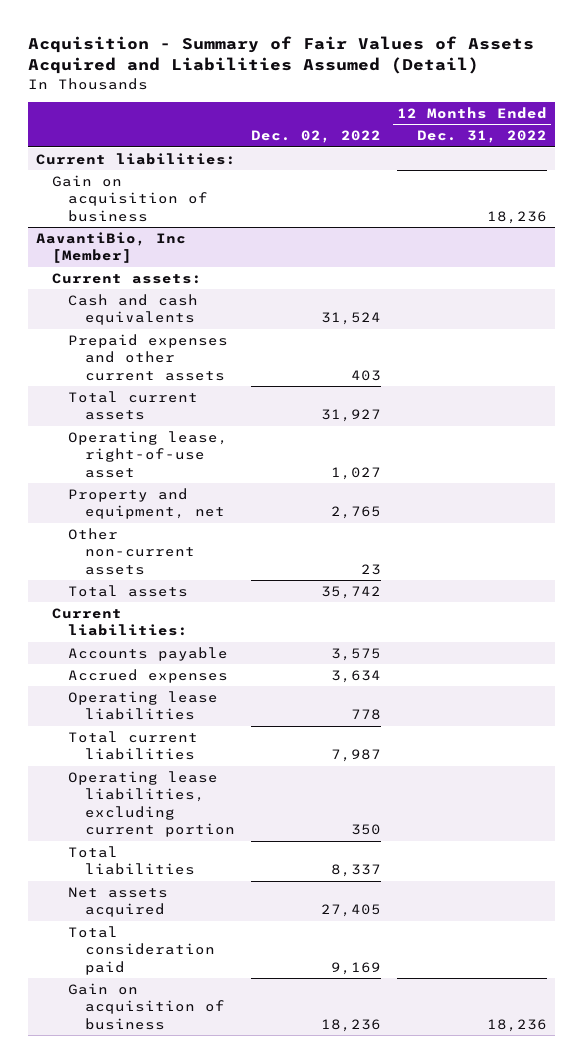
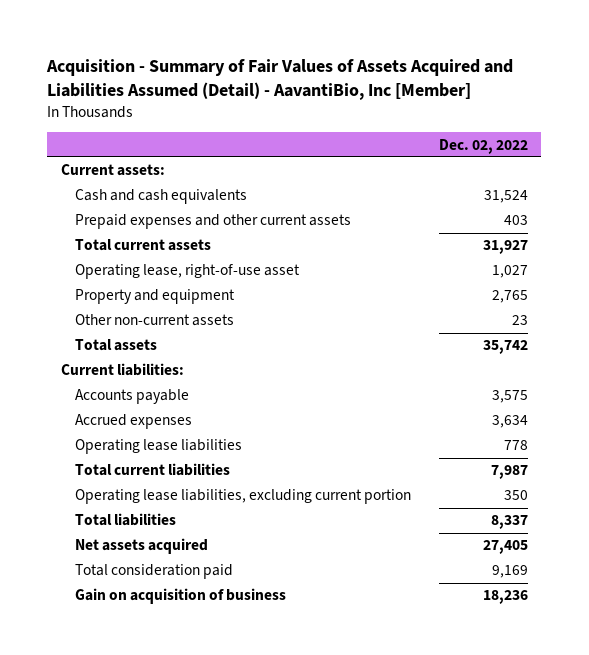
- Acquisition - Summary of Fair Values of Assets Acquired and Liabilities Assumed (Detail)
+ Acquisition - Summary of Fair Values of Assets Acquired and Liabilities Assumed (Detail) - AavantiBio, Inc [Member]
- | Dec. 02, 2022 | 12 Months Ended Dec. 31, 2022
+ | Dec. 02, 2022
- Current liabilities:
- Gain on acquisition of business | | 18,236
- AavantiBio, Inc [Member]
- Property and equipment, net | 2,765 |
+ Property and equipment | 2,765

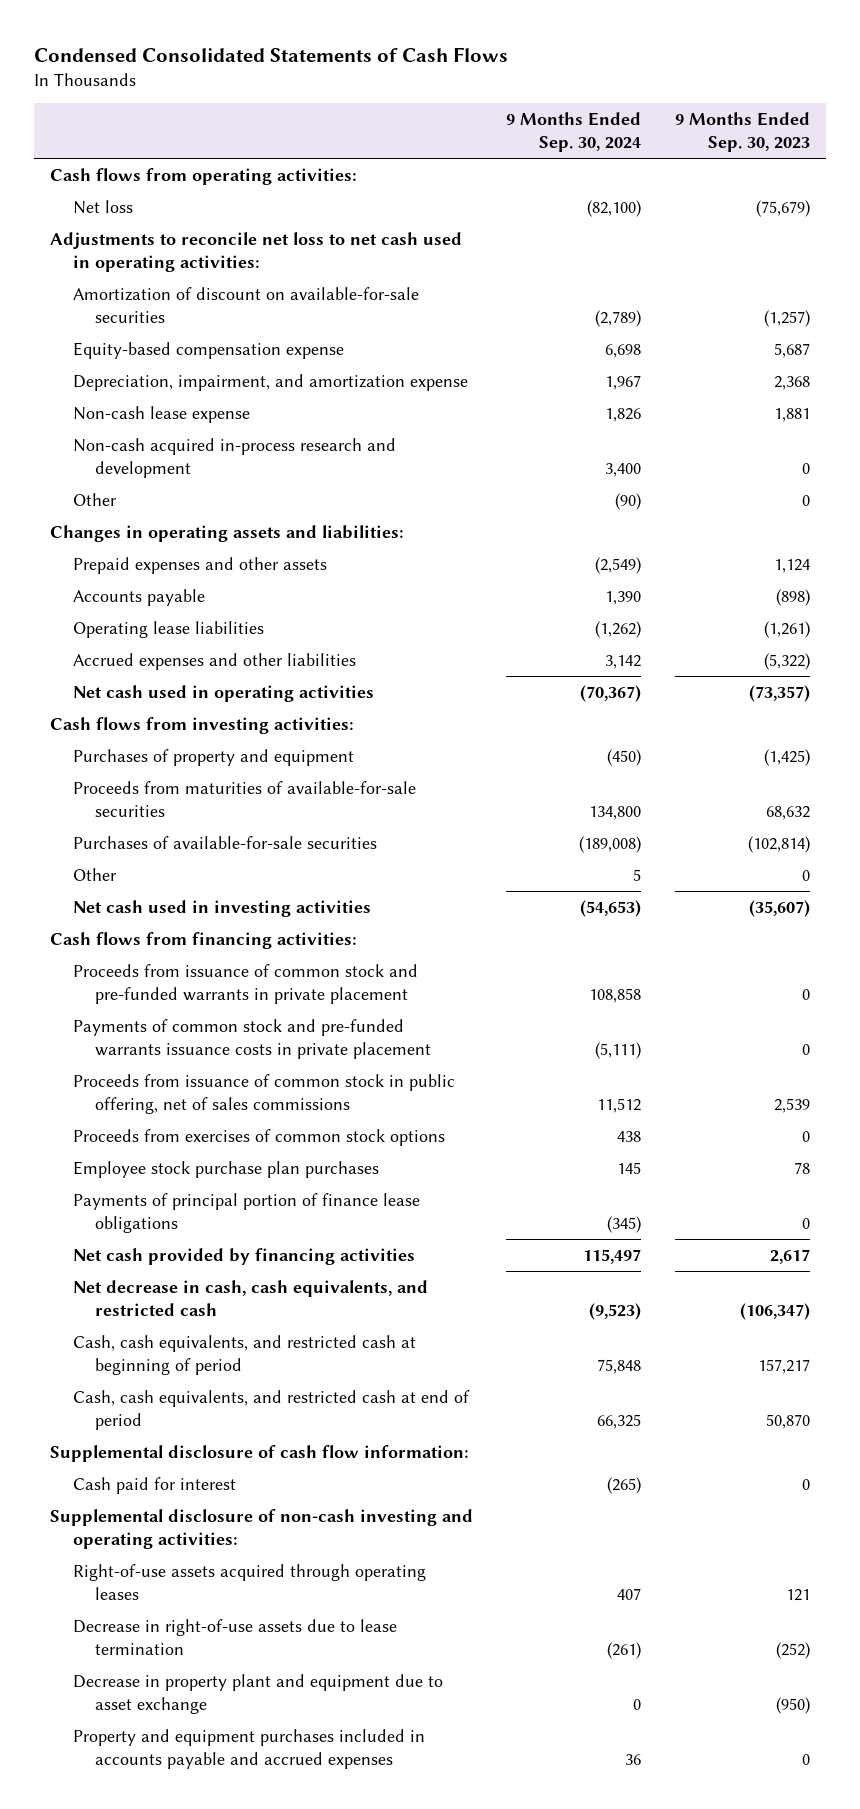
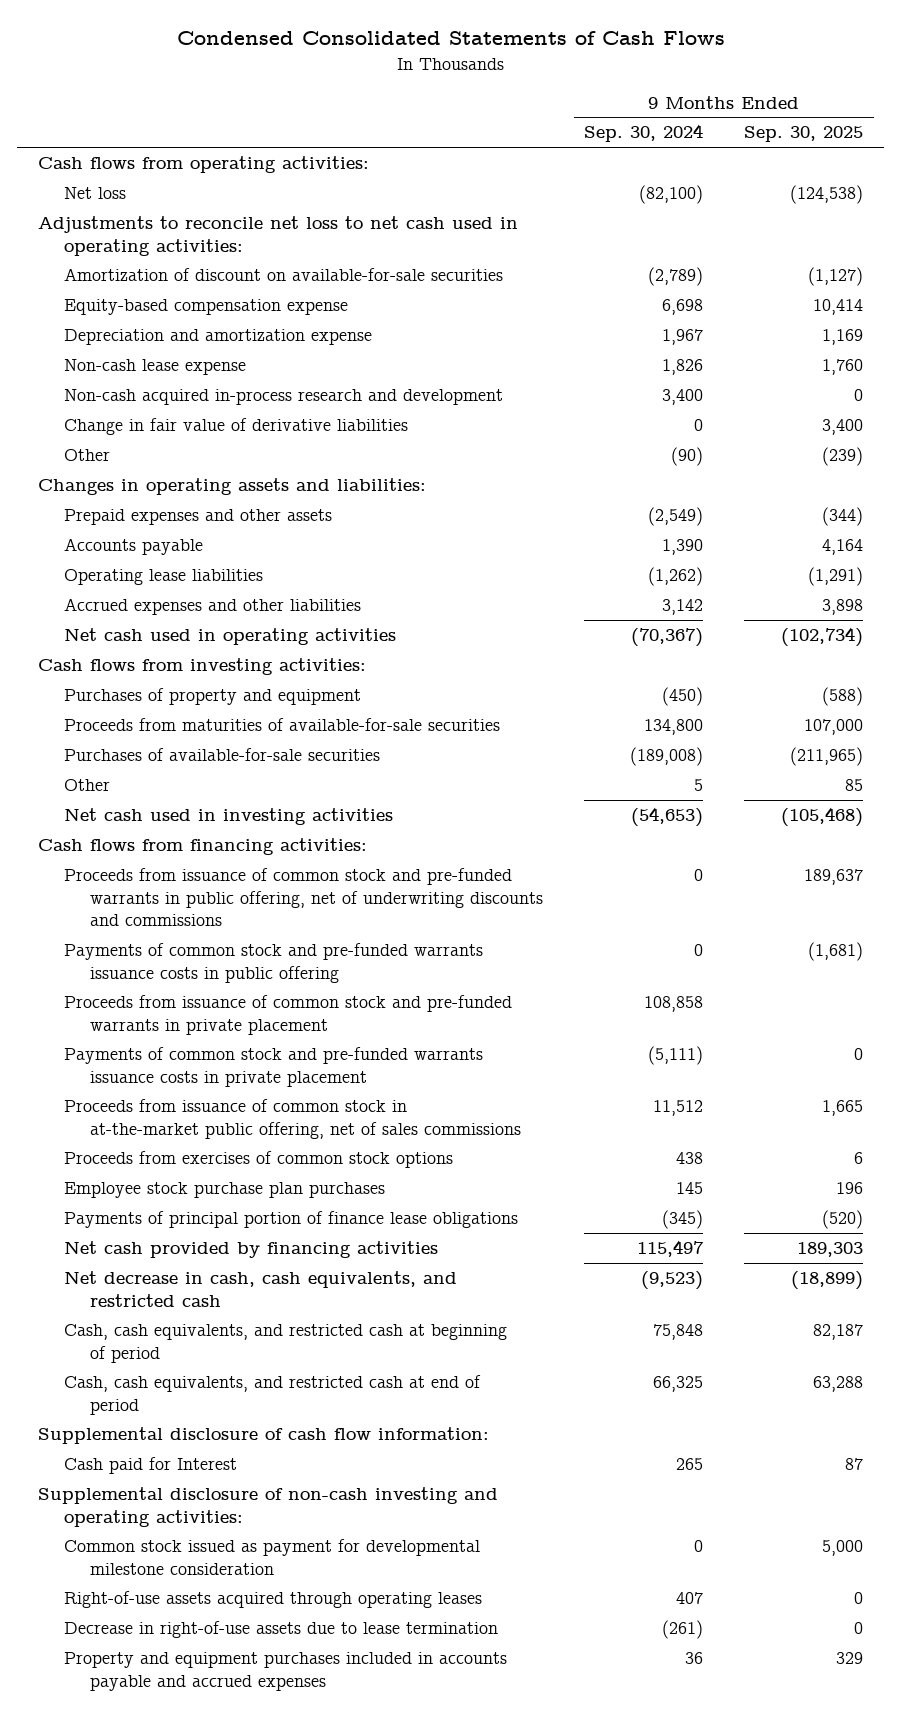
- | 9 Months Ended Sep. 30, 2024 | 9 Months Ended Sep. 30, 2023
+ | 9 Months Ended Sep. 30, 2024 | 9 Months Ended Sep. 30, 2025
- Depreciation, impairment, and amortization expense | 1,967 | 2,368
+ Depreciation and amortization expense | 1,967 | 1,169
+ Change in fair value of derivative liabilities | 0 | 3,400
+ Proceeds from issuance of common stock and pre-funded warrants in public offering, net of underwriting discounts and commissions | 0 | 189,637
+ Payments of common stock and pre-funded warrants issuance costs in public offering | 0 | (1,681)
- Proceeds from issuance of common stock in public offering, net of sales commissions | 11,512 | 2,539
+ Proceeds from issuance of common stock in at-the-market public offering, net of sales commissions | 11,512 | 1,665
- Cash paid for interest | (265) | 0
+ Cash paid for Interest | 265 | 87
+ Common stock issued as payment for developmental milestone consideration | 0 | 5,000
- Decrease in property plant and equipment due to asset exchange | 0 | (950)

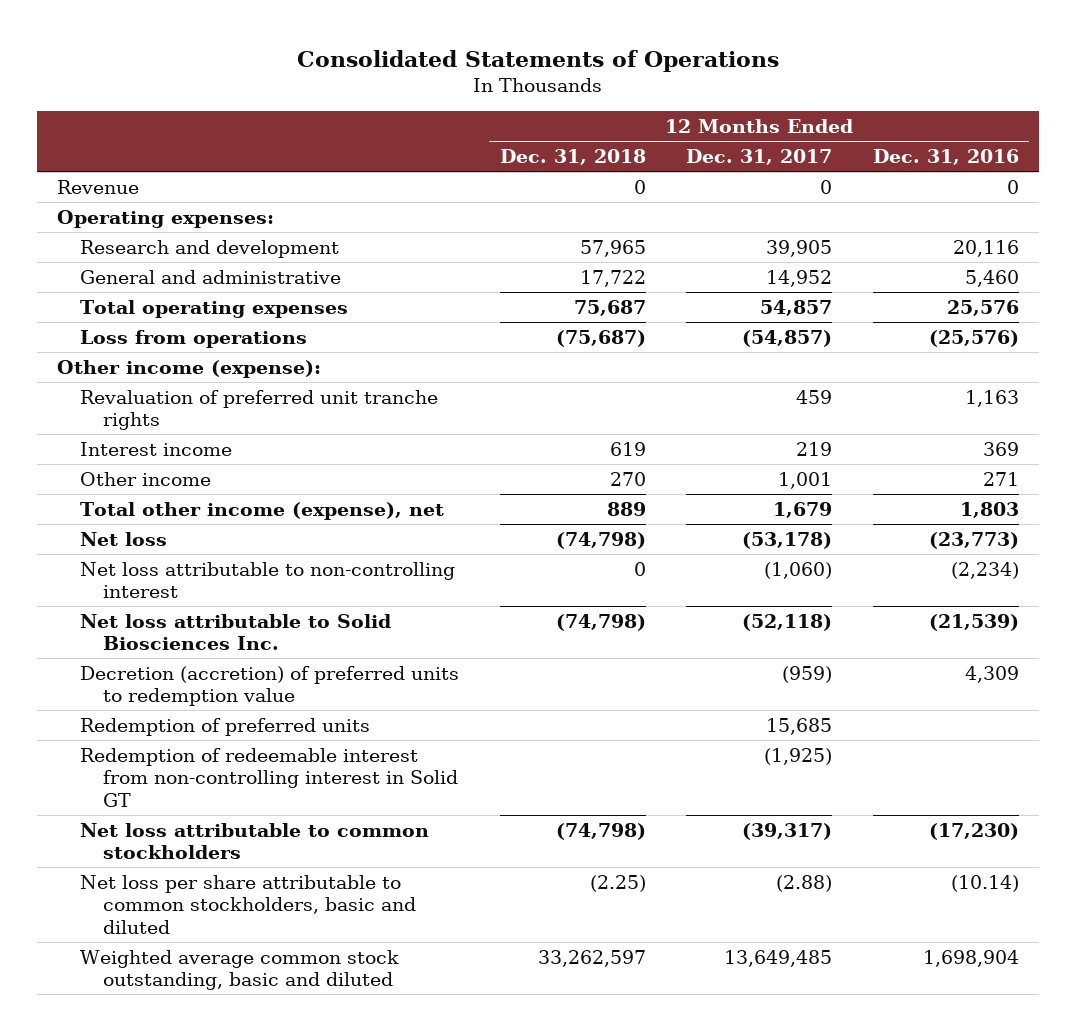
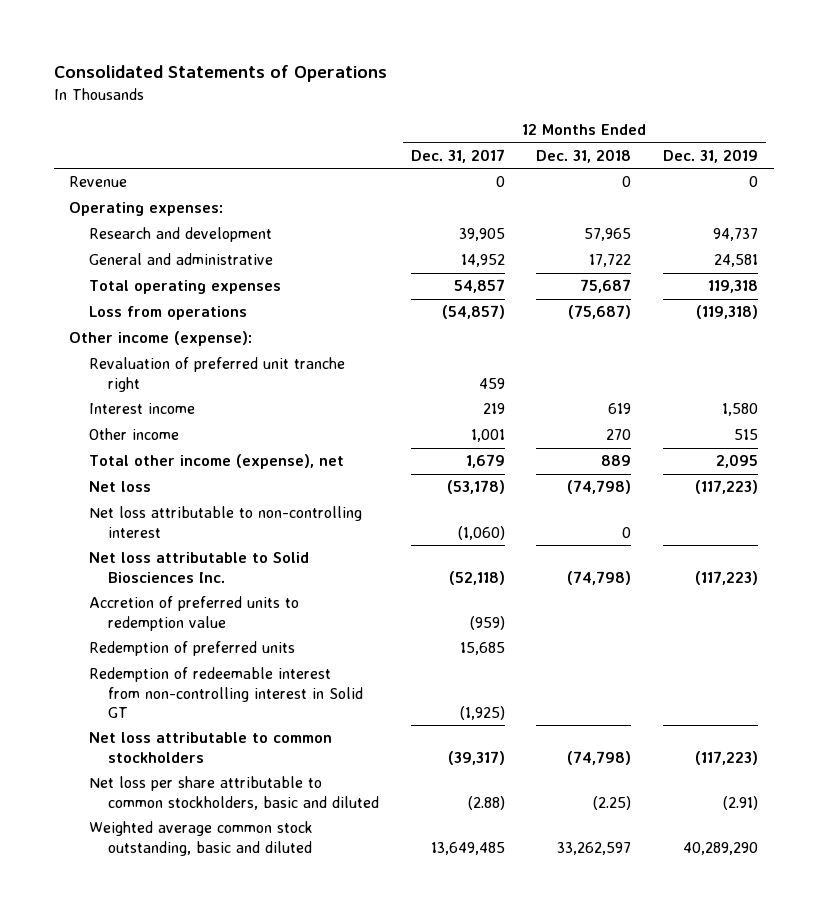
- | 12 Months Ended Dec. 31, 2018 | 12 Months Ended Dec. 31, 2017 | 12 Months Ended Dec. 31, 2016
+ | 12 Months Ended Dec. 31, 2017 | 12 Months Ended Dec. 31, 2018 | 12 Months Ended Dec. 31, 2019
- Revaluation of preferred unit tranche rights | | 459 | 1,163
+ Revaluation of preferred unit tranche right | 459 | |
- Decretion (accretion) of preferred units to redemption value | | (959) | 4,309
+ Accretion of preferred units to redemption value | (959) | |

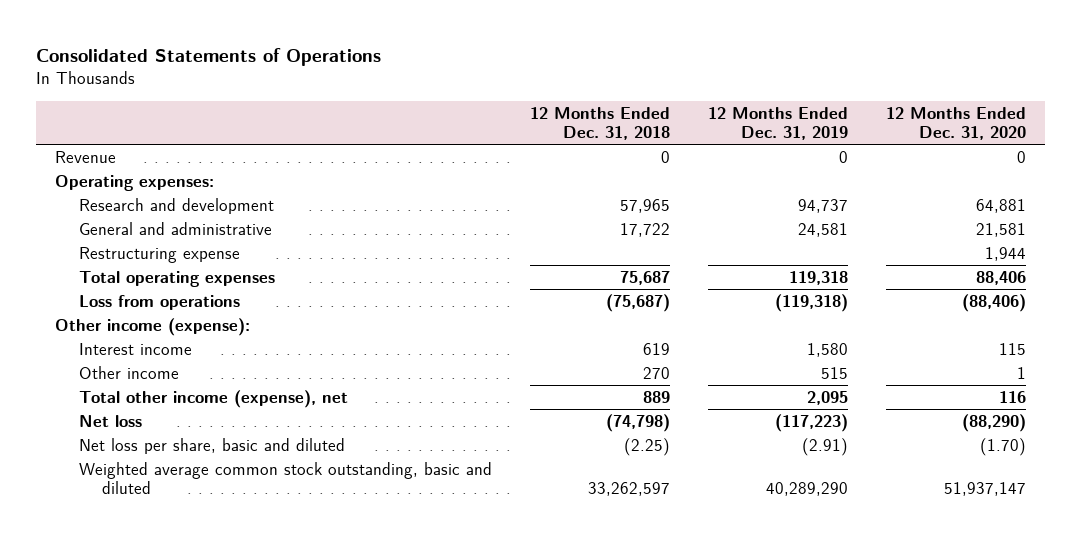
- | 12 Months Ended Dec. 31, 2017 | 12 Months Ended Dec. 31, 2018 | 12 Months Ended Dec. 31, 2019
+ | 12 Months Ended Dec. 31, 2018 | 12 Months Ended Dec. 31, 2019 | 12 Months Ended Dec. 31, 2020
+ Restructuring expense | | | 1,944
- Revaluation of preferred unit tranche right | 459 | |
- Net loss attributable to non-controlling interest | (1,060) | 0 |
- Net loss attributable to Solid Biosciences Inc. | (52,118) | (74,798) | (117,223)
- Accretion of preferred units to redemption value | (959) | |
- Redemption of preferred units | 15,685 | |
- Redemption of redeemable interest from non-controlling interest in Solid GT | (1,925) | |
- Net loss attributable to common stockholders | (39,317) | (74,798) | (117,223)
- Net loss per share attributable to common stockholders, basic and diluted | (2.88) | (2.25) | (2.91)
+ Net loss per share, basic and diluted | (2.25) | (2.91) | (1.70)

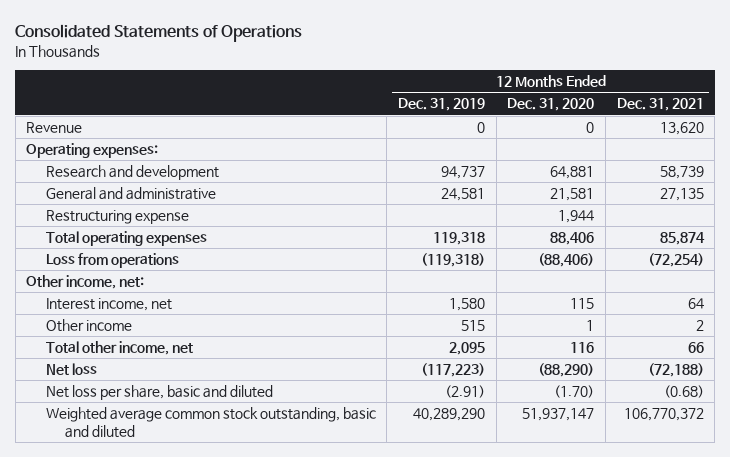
- | 12 Months Ended Dec. 31, 2018 | 12 Months Ended Dec. 31, 2019 | 12 Months Ended Dec. 31, 2020
+ | 12 Months Ended Dec. 31, 2019 | 12 Months Ended Dec. 31, 2020 | 12 Months Ended Dec. 31, 2021
- Other income (expense):
- Interest income | 619 | 1,580 | 115
+ Other income, net:
+ Interest income, net | 1,580 | 115 | 64
- Total other income (expense), net | 889 | 2,095 | 116
+ Total other income, net | 2,095 | 116 | 66

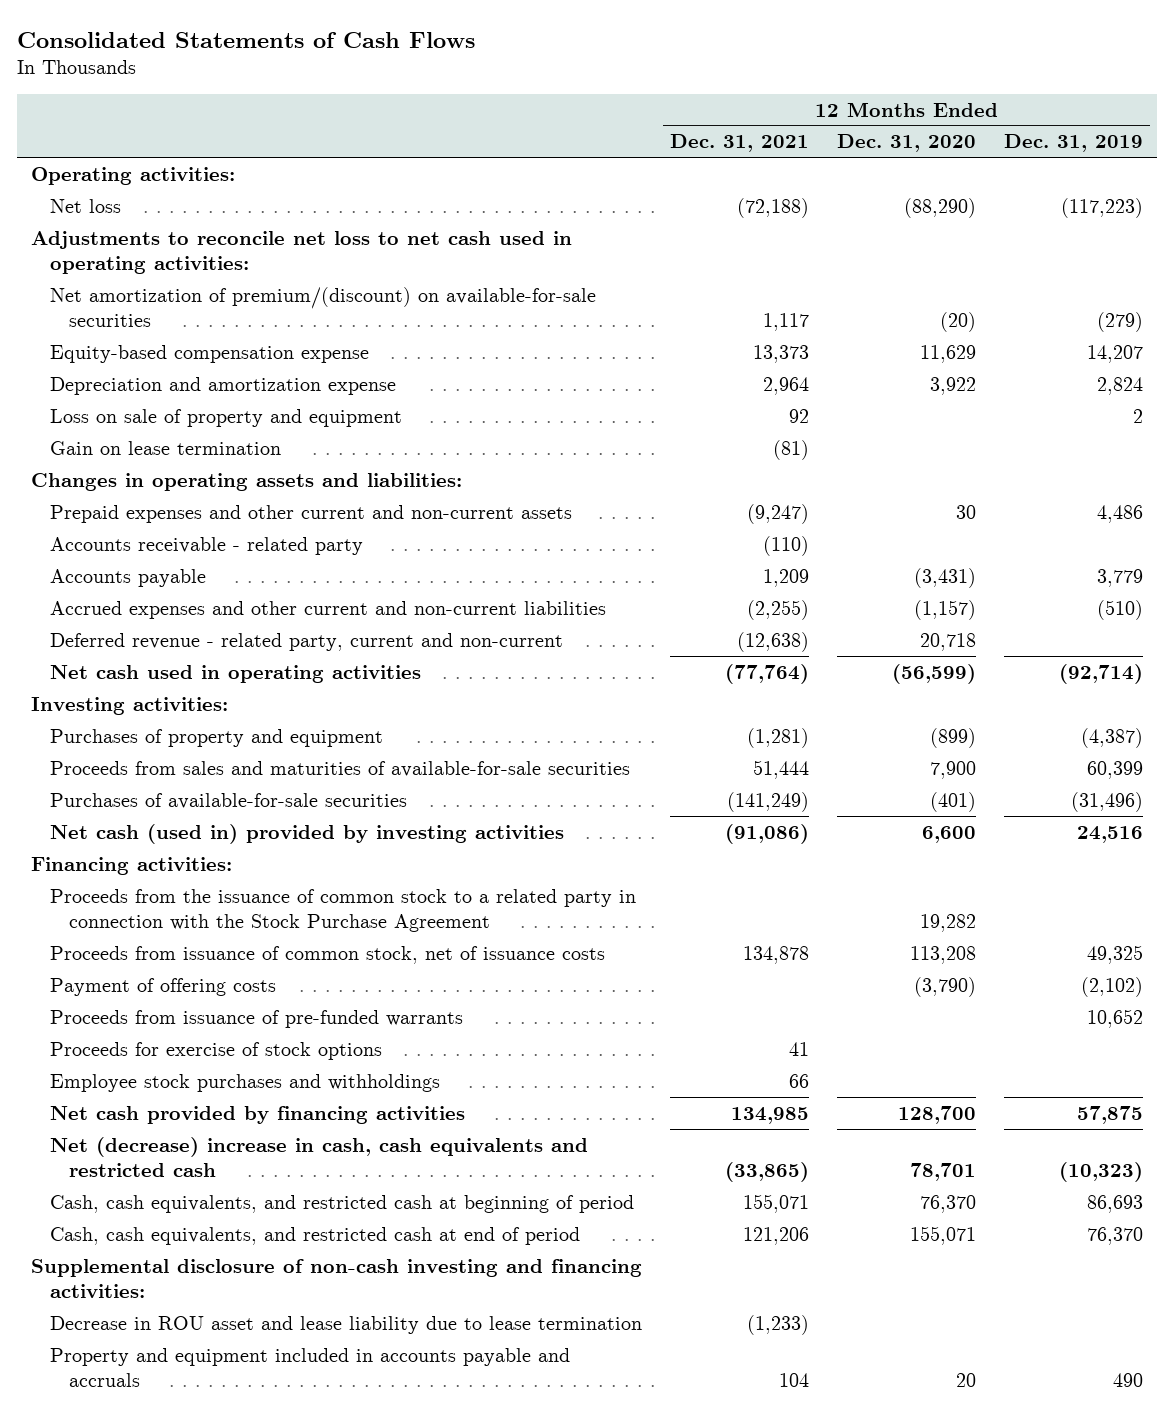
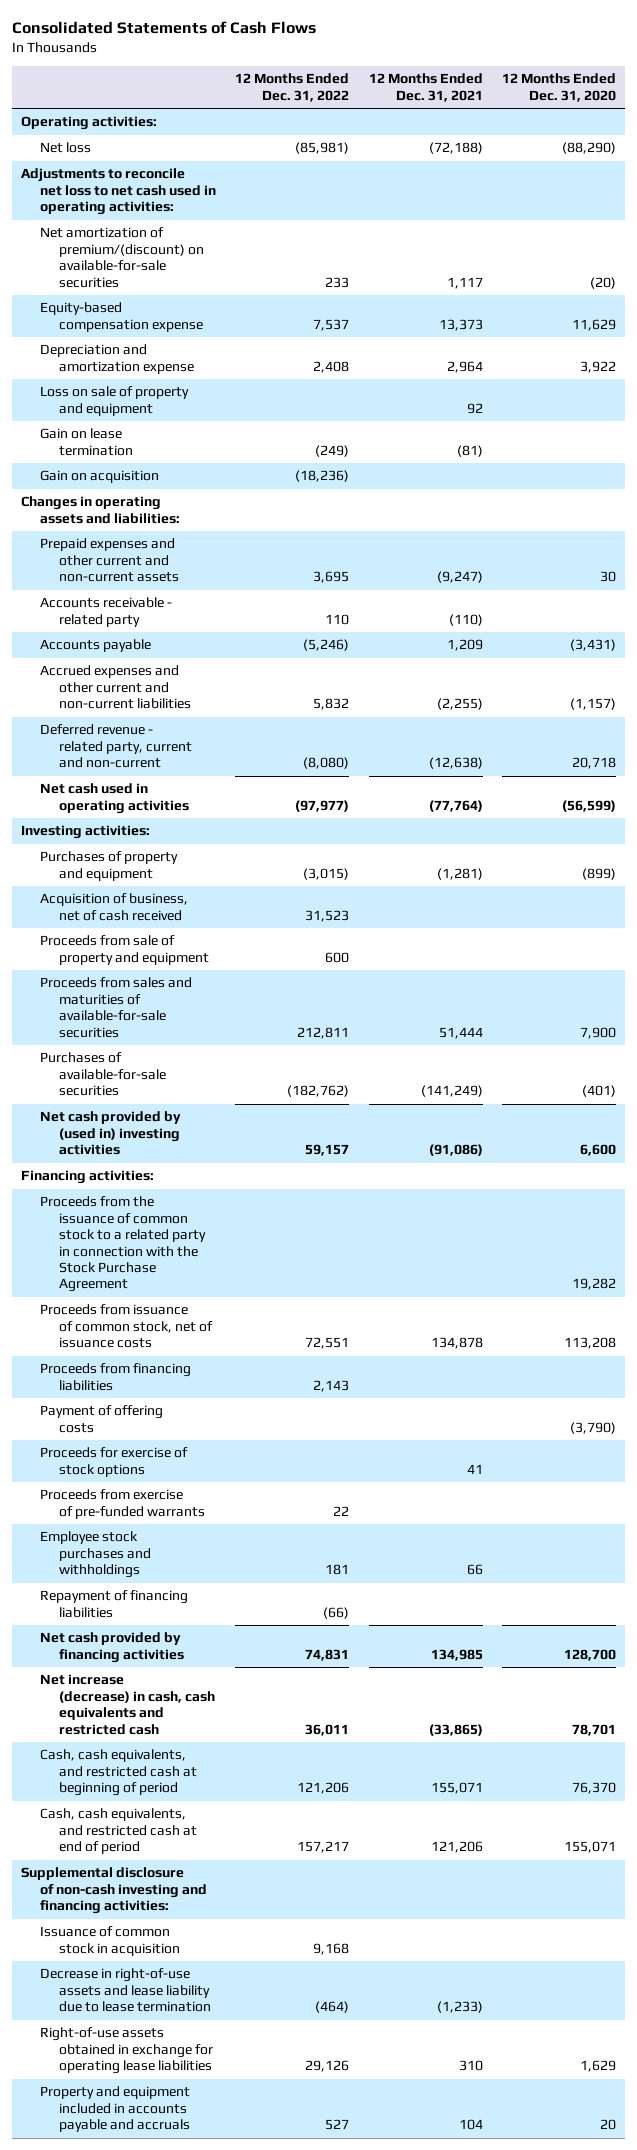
- | 12 Months Ended Dec. 31, 2021 | 12 Months Ended Dec. 31, 2020 | 12 Months Ended Dec. 31, 2019
+ | 12 Months Ended Dec. 31, 2022 | 12 Months Ended Dec. 31, 2021 | 12 Months Ended Dec. 31, 2020
+ Gain on acquisition | (18,236) | |
+ Acquisition of business, net of cash received | 31,523 | |
+ Proceeds from sale of property and equipment | 600 | |
- Net cash (used in) provided by investing activities | (91,086) | 6,600 | 24,516
+ Net cash provided by (used in) investing activities | 59,157 | (91,086) | 6,600
+ Proceeds from financing liabilities | 2,143 | |
- Proceeds from issuance of pre-funded warrants | | | 10,652
+ Proceeds from exercise of pre-funded warrants | 22 | |
+ Repayment of financing liabilities | (66) | |
- Net (decrease) increase in cash, cash equivalents and restricted cash | (33,865) | 78,701 | (10,323)
+ Net increase (decrease) in cash, cash equivalents and restricted cash | 36,011 | (33,865) | 78,701
- Decrease in ROU asset and lease liability due to lease termination | (1,233) | |
+ Issuance of common stock in acquisition | 9,168 | |
+ Decrease in right-of-use assets and lease liability due to lease termination | (464) | (1,233) |
+ Right-of-use assets obtained in exchange for operating lease liabilities | 29,126 | 310 | 1,629

